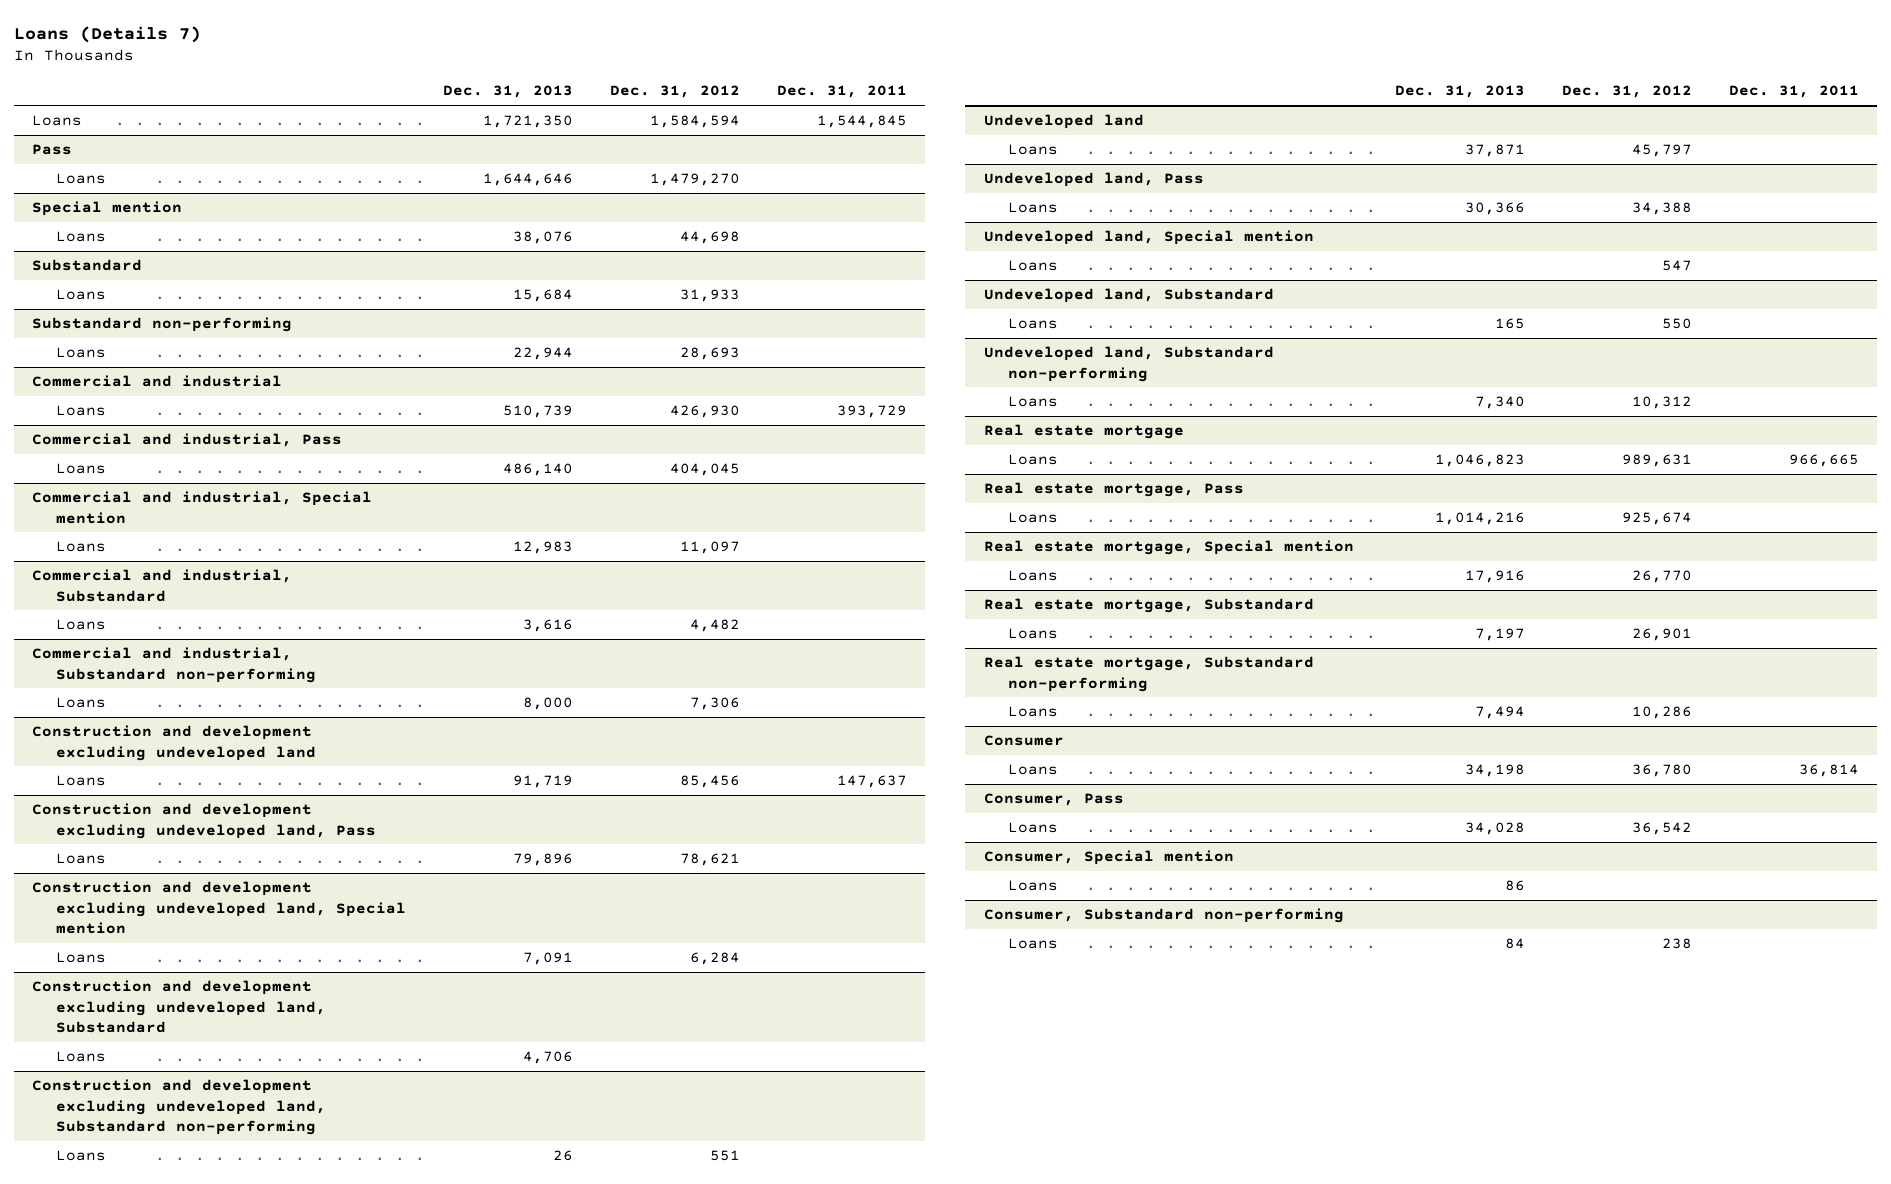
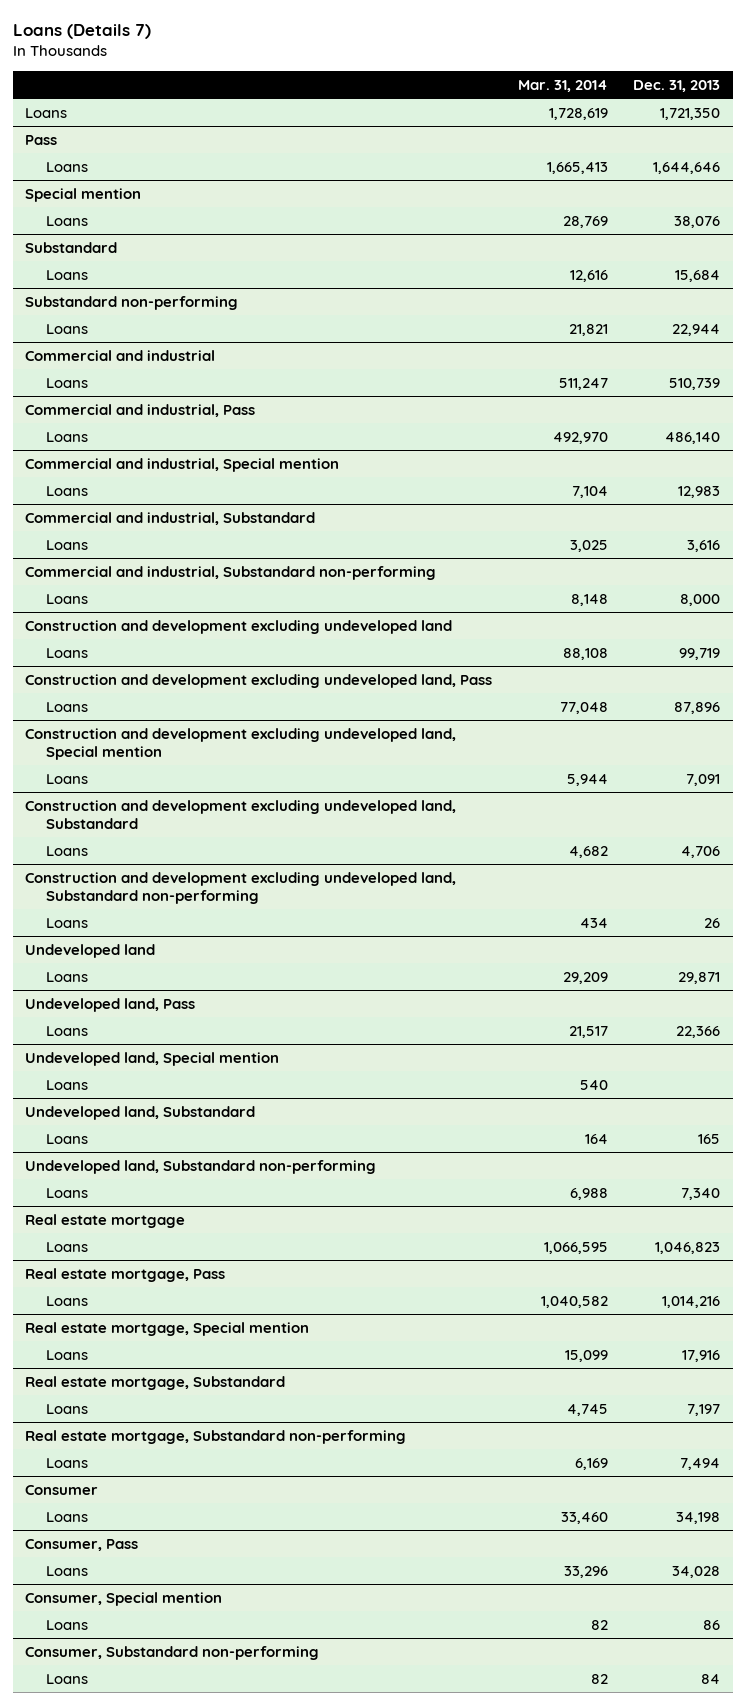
- | Dec. 31, 2013 | Dec. 31, 2012 | Dec. 31, 2011
+ | Mar. 31, 2014 | Dec. 31, 2013
@ Construction and development excluding undeveloped land
- Loans | 91,719 | 85,456 | 147,637
+ Loans | 88,108 | 99,719
@ Construction and development excluding undeveloped land, Pass
- Loans | 79,896 | 78,621 |
+ Loans | 77,048 | 87,896
@ Undeveloped land
- Loans | 37,871 | 45,797 |
+ Loans | 29,209 | 29,871
@ Undeveloped land, Pass
- Loans | 30,366 | 34,388 |
+ Loans | 21,517 | 22,366

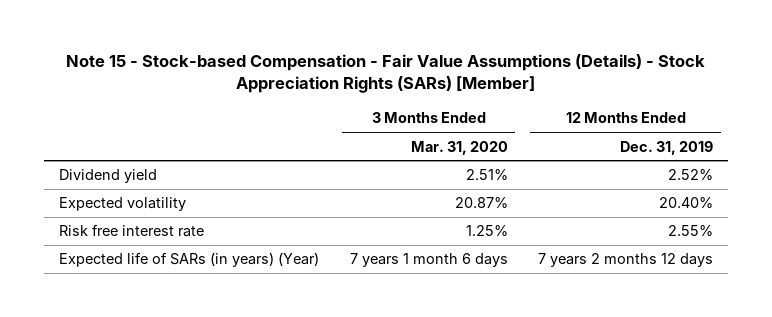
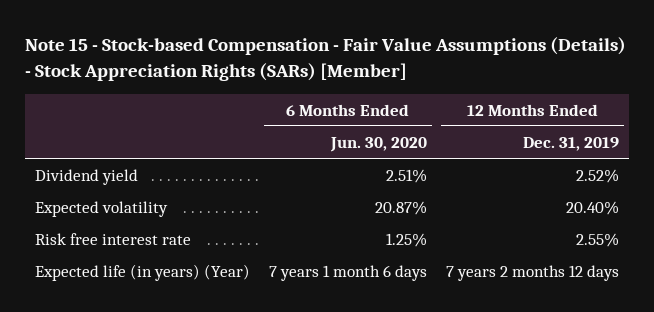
- | 3 Months Ended Mar. 31, 2020 | 12 Months Ended Dec. 31, 2019
+ | 6 Months Ended Jun. 30, 2020 | 12 Months Ended Dec. 31, 2019
- Expected life of SARs (in years) (Year) | 7 years 1 month 6 days | 7 years 2 months 12 days
+ Expected life (in years) (Year) | 7 years 1 month 6 days | 7 years 2 months 12 days

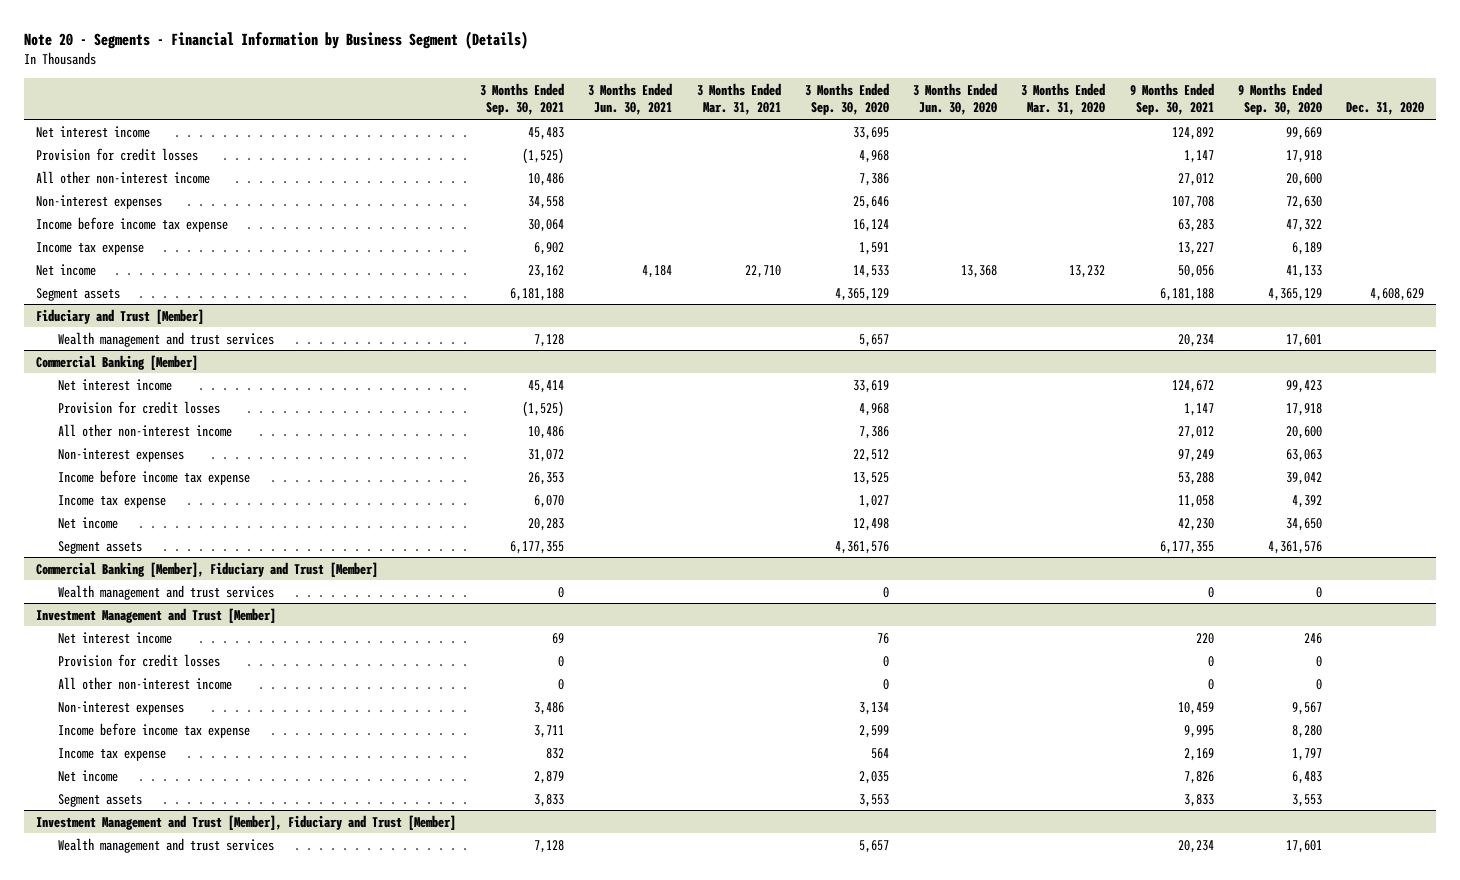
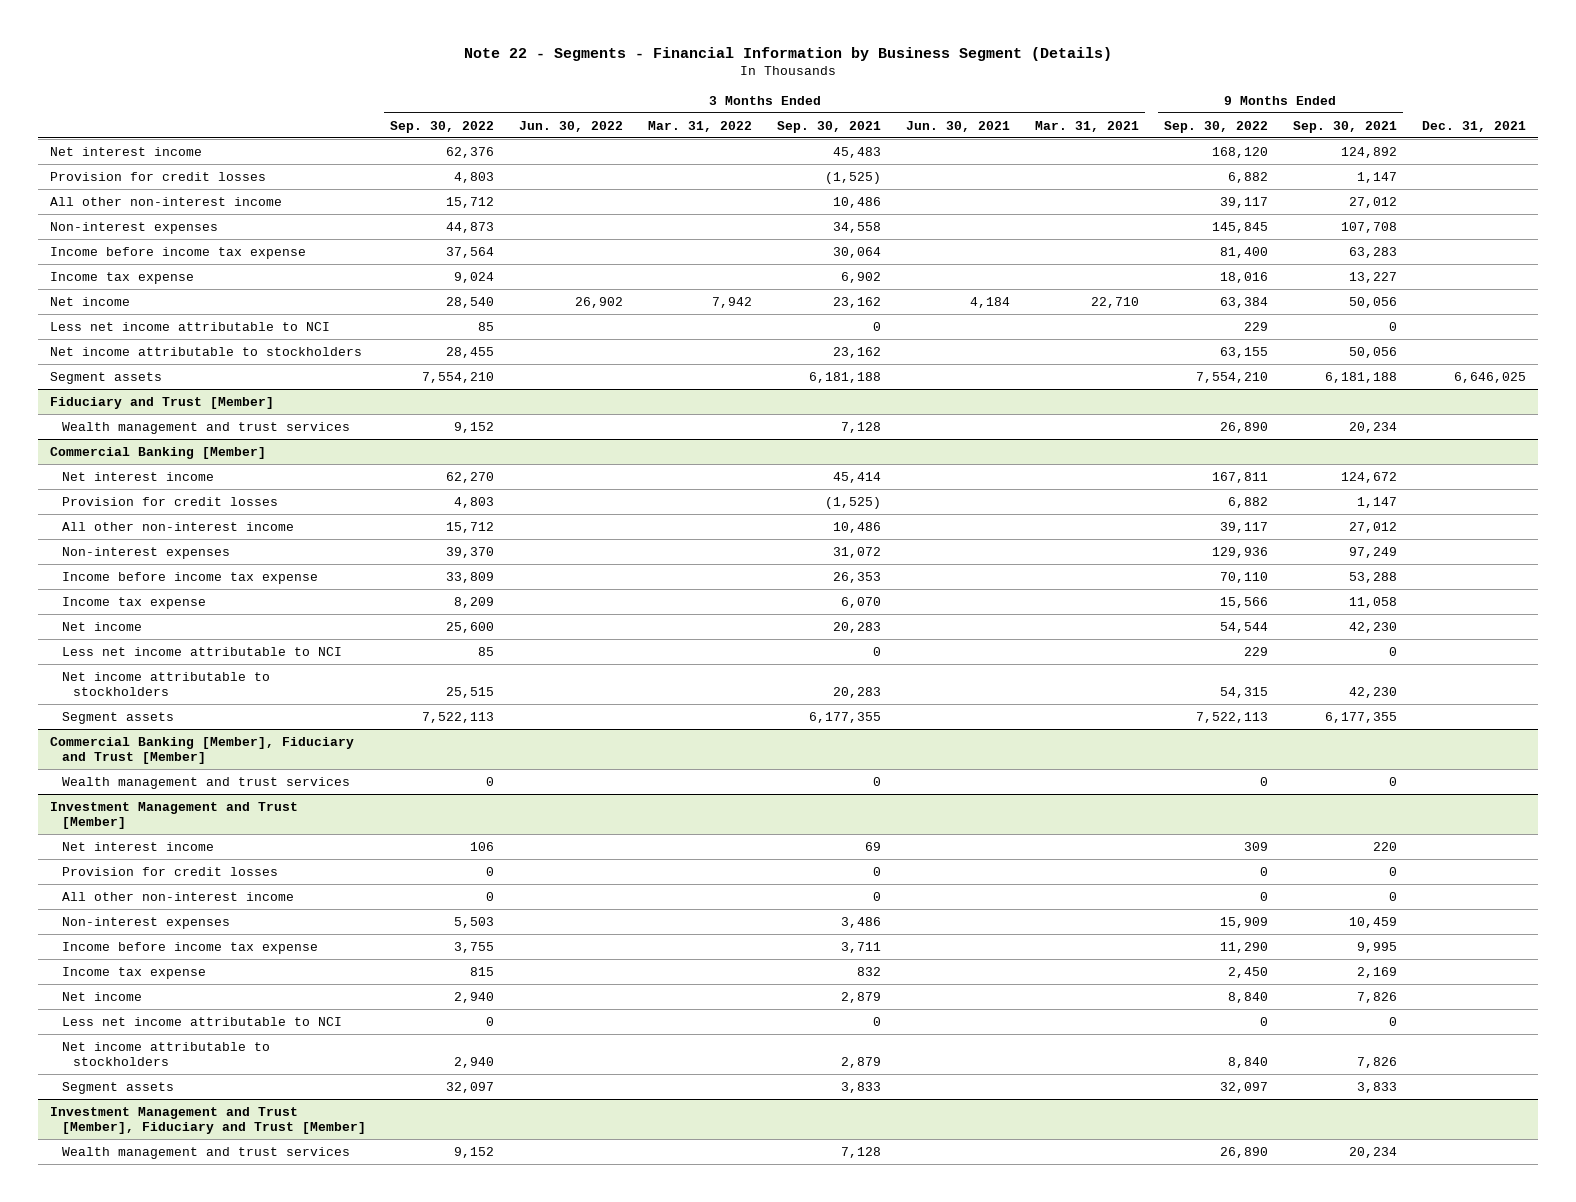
- Note 20 - Segments - Financial Information by Business Segment (Details)
+ Note 22 - Segments - Financial Information by Business Segment (Details)
- | 3 Months Ended Sep. 30, 2021 | 3 Months Ended Jun. 30, 2021 | 3 Months Ended Mar. 31, 2021 | 3 Months Ended Sep. 30, 2020 | 3 Months Ended Jun. 30, 2020 | 3 Months Ended Mar. 31, 2020 | 9 Months Ended Sep. 30, 2021 | 9 Months Ended Sep. 30, 2020 | Dec. 31, 2020
+ | 3 Months Ended Sep. 30, 2022 | 3 Months Ended Jun. 30, 2022 | 3 Months Ended Mar. 31, 2022 | 3 Months Ended Sep. 30, 2021 | 3 Months Ended Jun. 30, 2021 | 3 Months Ended Mar. 31, 2021 | 9 Months Ended Sep. 30, 2022 | 9 Months Ended Sep. 30, 2021 | Dec. 31, 2021
+ Less net income attributable to NCI | 85 | | | 0 | | | 229 | 0 |
+ Net income attributable to stockholders | 28,455 | | | 23,162 | | | 63,155 | 50,056 |
@ Commercial Banking [Member]
+ Less net income attributable to NCI | 85 | | | 0 | | | 229 | 0 |
+ Net income attributable to stockholders | 25,515 | | | 20,283 | | | 54,315 | 42,230 |
@ Investment Management and Trust [Member]
+ Less net income attributable to NCI | 0 | | | 0 | | | 0 | 0 |
+ Net income attributable to stockholders | 2,940 | | | 2,879 | | | 8,840 | 7,826 |

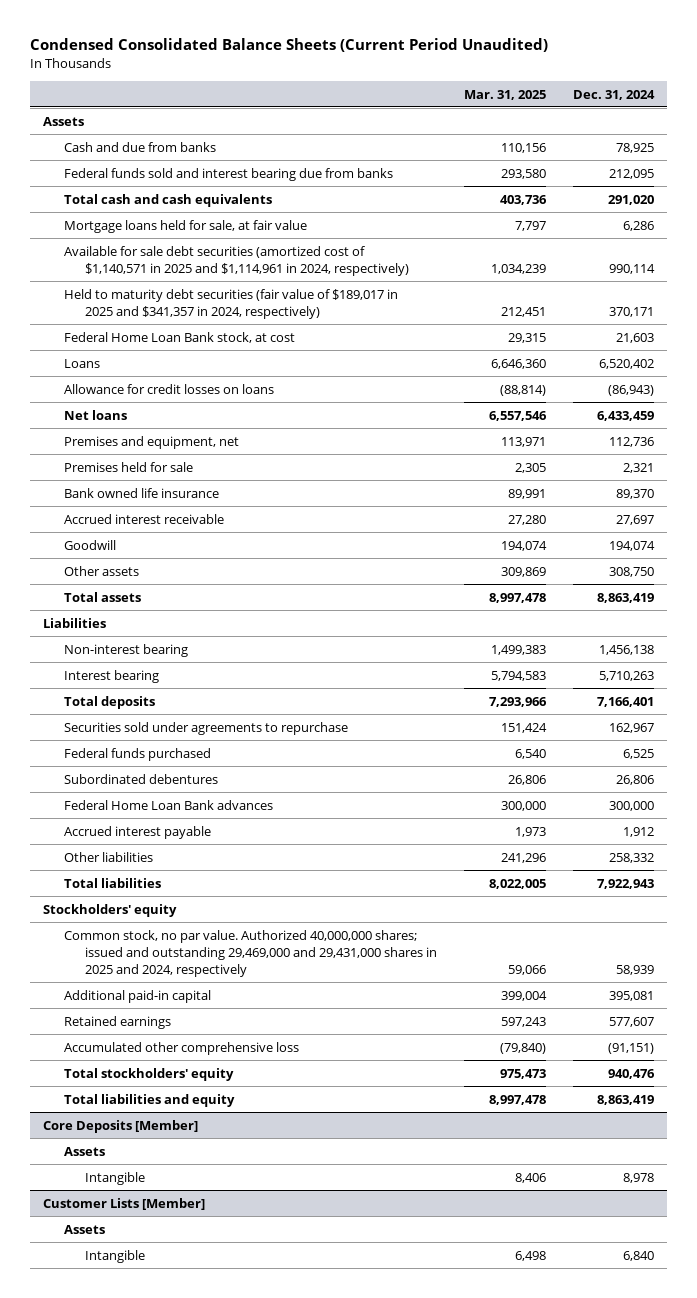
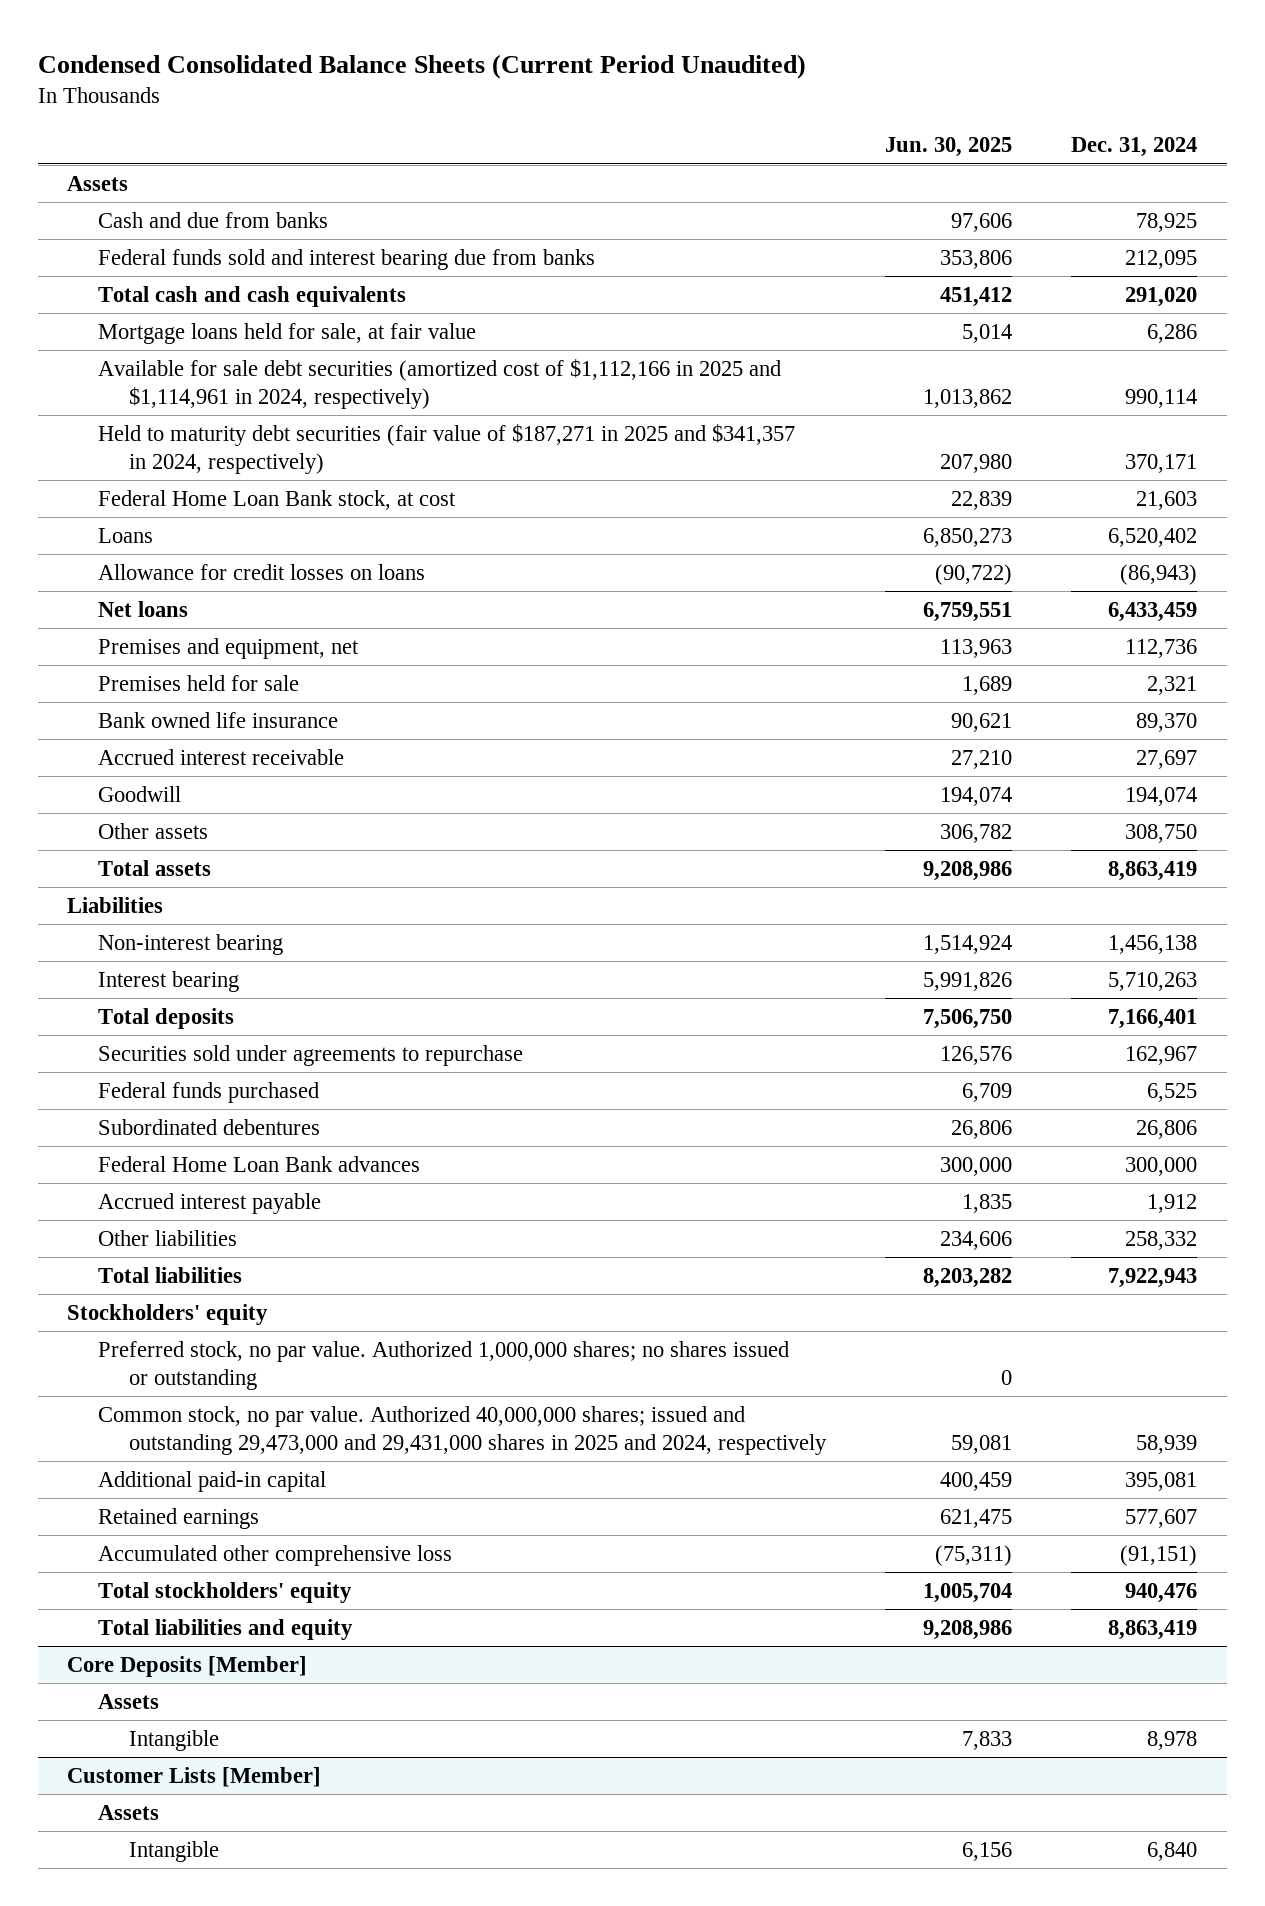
- | Mar. 31, 2025 | Dec. 31, 2024
+ | Jun. 30, 2025 | Dec. 31, 2024
- Available for sale debt securities (amortized cost of $1,140,571 in 2025 and $1,114,961 in 2024, respectively) | 1,034,239 | 990,114
- Held to maturity debt securities (fair value of $189,017 in 2025 and $341,357 in 2024, respectively) | 212,451 | 370,171
+ Available for sale debt securities (amortized cost of $1,112,166 in 2025 and $1,114,961 in 2024, respectively) | 1,013,862 | 990,114
+ Held to maturity debt securities (fair value of $187,271 in 2025 and $341,357 in 2024, respectively) | 207,980 | 370,171
- Common stock, no par value. Authorized 40,000,000 shares; issued and outstanding 29,469,000 and 29,431,000 shares in 2025 and 2024, respectively | 59,066 | 58,939
+ Preferred stock, no par value. Authorized 1,000,000 shares; no shares issued or outstanding | 0 |
+ Common stock, no par value. Authorized 40,000,000 shares; issued and outstanding 29,473,000 and 29,431,000 shares in 2025 and 2024, respectively | 59,081 | 58,939

